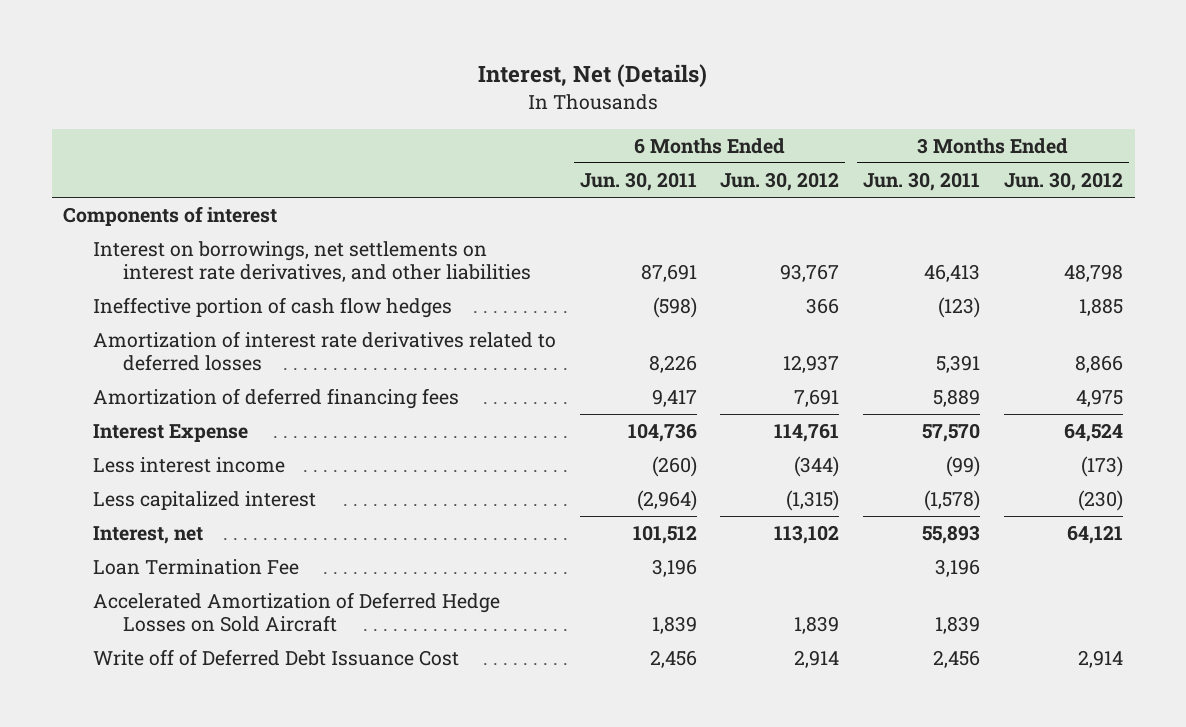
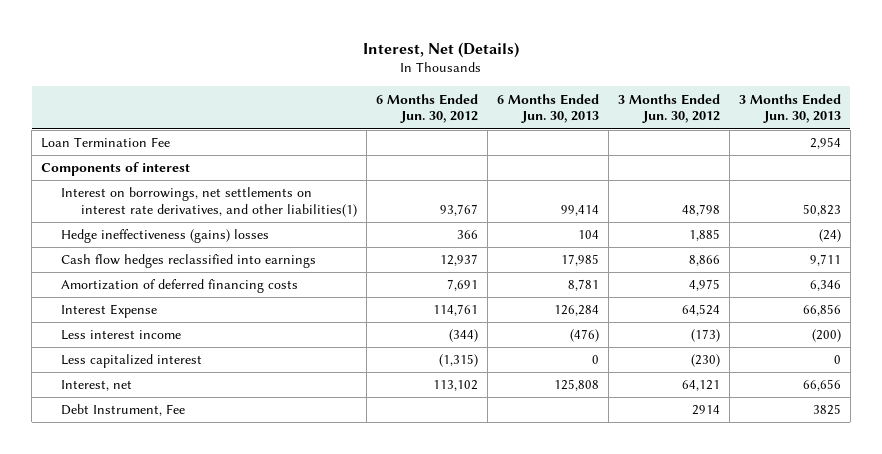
- | 6 Months Ended Jun. 30, 2011 | 6 Months Ended Jun. 30, 2012 | 3 Months Ended Jun. 30, 2011 | 3 Months Ended Jun. 30, 2012
+ | 6 Months Ended Jun. 30, 2012 | 6 Months Ended Jun. 30, 2013 | 3 Months Ended Jun. 30, 2012 | 3 Months Ended Jun. 30, 2013
moved up: Loan Termination Fee | | | | 2,954
- Interest on borrowings, net settlements on interest rate derivatives, and other liabilities | 87,691 | 93,767 | 46,413 | 48,798
- Ineffective portion of cash flow hedges | (598) | 366 | (123) | 1,885
- Amortization of interest rate derivatives related to deferred losses | 8,226 | 12,937 | 5,391 | 8,866
- Amortization of deferred financing fees | 9,417 | 7,691 | 5,889 | 4,975
+ Interest on borrowings, net settlements on interest rate derivatives, and other liabilities(1) | 93,767 | 99,414 | 48,798 | 50,823
+ Hedge ineffectiveness (gains) losses | 366 | 104 | 1,885 | (24)
+ Cash flow hedges reclassified into earnings | 12,937 | 17,985 | 8,866 | 9,711
+ Amortization of deferred financing costs | 7,691 | 8,781 | 4,975 | 6,346
- Accelerated Amortization of Deferred Hedge Losses on Sold Aircraft | 1,839 | 1,839 | 1,839 |
- Write off of Deferred Debt Issuance Cost | 2,456 | 2,914 | 2,456 | 2,914
+ Debt Instrument, Fee | | | 2914 | 3825

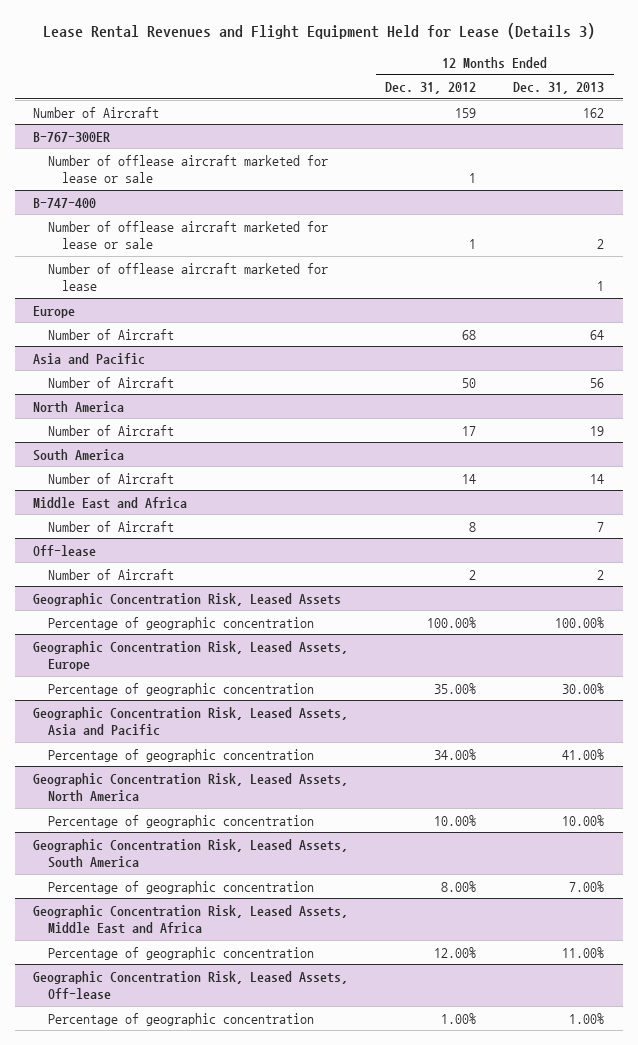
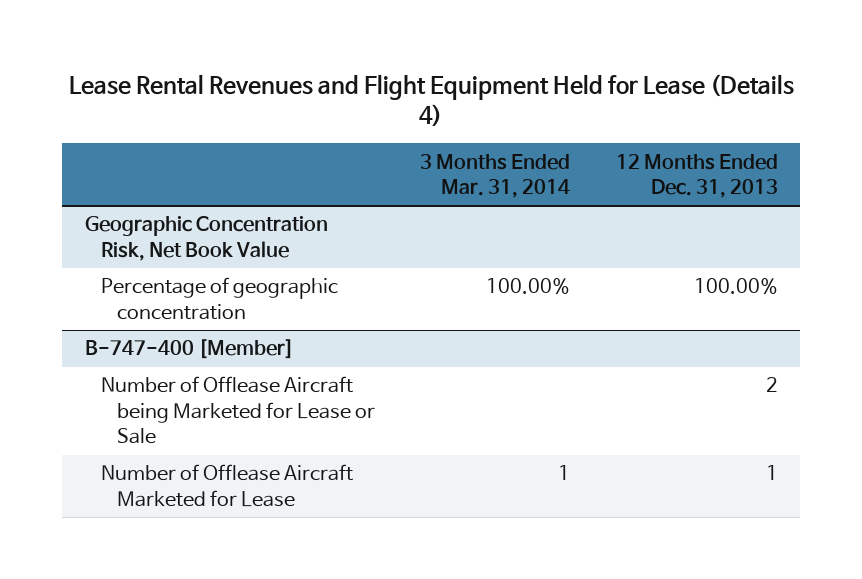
- Lease Rental Revenues and Flight Equipment Held for Lease (Details 3)
+ Lease Rental Revenues and Flight Equipment Held for Lease (Details 4)
- | 12 Months Ended Dec. 31, 2012 | 12 Months Ended Dec. 31, 2013
+ | 3 Months Ended Mar. 31, 2014 | 12 Months Ended Dec. 31, 2013
- Number of Aircraft | 159 | 162
- B-767-300ER
- Number of offlease aircraft marketed for lease or sale | 1 |
- B-747-400
- Number of offlease aircraft marketed for lease or sale | 1 | 2
- Number of offlease aircraft marketed for lease | | 1
- Europe
- Number of Aircraft | 68 | 64
- Asia and Pacific
- Number of Aircraft | 50 | 56
- North America
- Number of Aircraft | 17 | 19
- South America
- Number of Aircraft | 14 | 14
- Middle East and Africa
- Number of Aircraft | 8 | 7
- Off-lease
- Number of Aircraft | 2 | 2
- Geographic Concentration Risk, Leased Assets
+ Geographic Concentration Risk, Net Book Value
- Geographic Concentration Risk, Leased Assets, Europe
- Percentage of geographic concentration | 35.00% | 30.00%
- Geographic Concentration Risk, Leased Assets, Asia and Pacific
- Percentage of geographic concentration | 34.00% | 41.00%
- Geographic Concentration Risk, Leased Assets, North America
- Percentage of geographic concentration | 10.00% | 10.00%
- Geographic Concentration Risk, Leased Assets, South America
- Percentage of geographic concentration | 8.00% | 7.00%
- Geographic Concentration Risk, Leased Assets, Middle East and Africa
- Percentage of geographic concentration | 12.00% | 11.00%
- Geographic Concentration Risk, Leased Assets, Off-lease
- Percentage of geographic concentration | 1.00% | 1.00%
+ B-747-400 [Member]
+ Number of Offlease Aircraft being Marketed for Lease or Sale | | 2
+ Number of Offlease Aircraft Marketed for Lease | 1 | 1

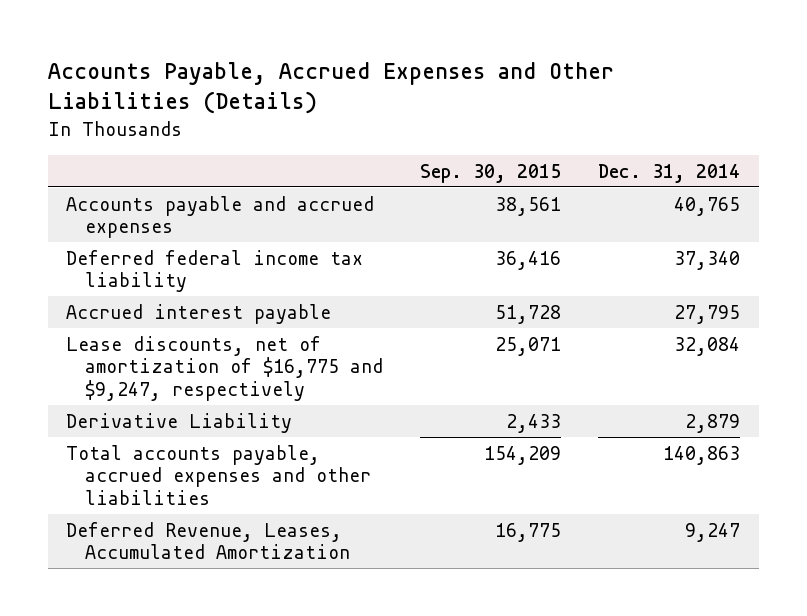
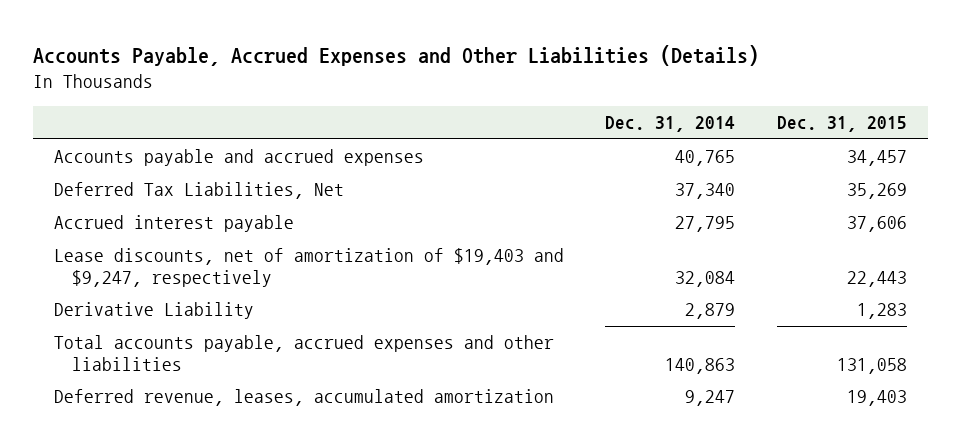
- | Sep. 30, 2015 | Dec. 31, 2014
+ | Dec. 31, 2014 | Dec. 31, 2015
- Deferred federal income tax liability | 36,416 | 37,340
+ Deferred Tax Liabilities, Net | 37,340 | 35,269
- Lease discounts, net of amortization of $16,775 and $9,247, respectively | 25,071 | 32,084
+ Lease discounts, net of amortization of $19,403 and $9,247, respectively | 32,084 | 22,443
- Deferred Revenue, Leases, Accumulated Amortization | 16,775 | 9,247
+ Deferred revenue, leases, accumulated amortization | 9,247 | 19,403

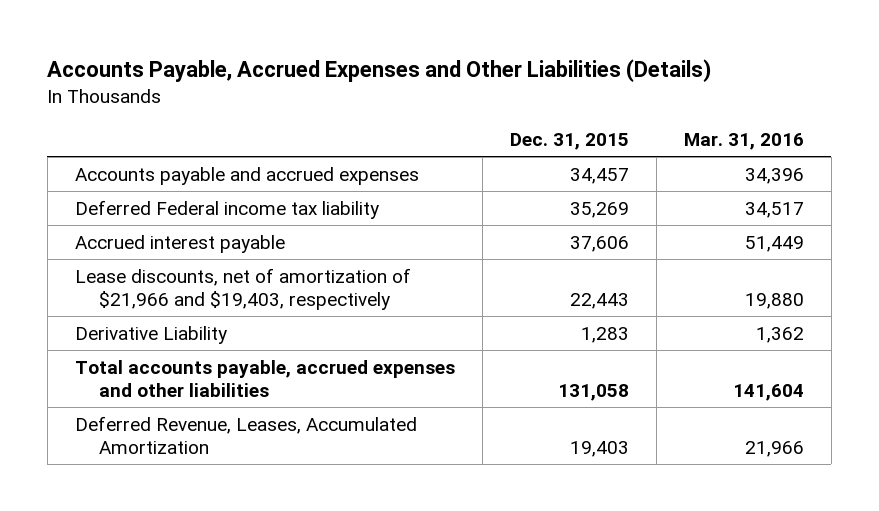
- | Dec. 31, 2014 | Dec. 31, 2015
+ | Dec. 31, 2015 | Mar. 31, 2016
- Deferred Tax Liabilities, Net | 37,340 | 35,269
+ Deferred Federal income tax liability | 35,269 | 34,517
- Lease discounts, net of amortization of $19,403 and $9,247, respectively | 32,084 | 22,443
+ Lease discounts, net of amortization of $21,966 and $19,403, respectively | 22,443 | 19,880
- Deferred revenue, leases, accumulated amortization | 9,247 | 19,403
+ Deferred Revenue, Leases, Accumulated Amortization | 19,403 | 21,966

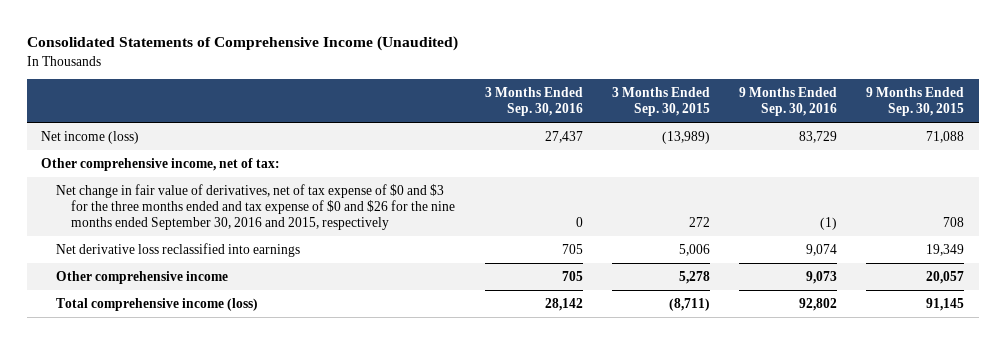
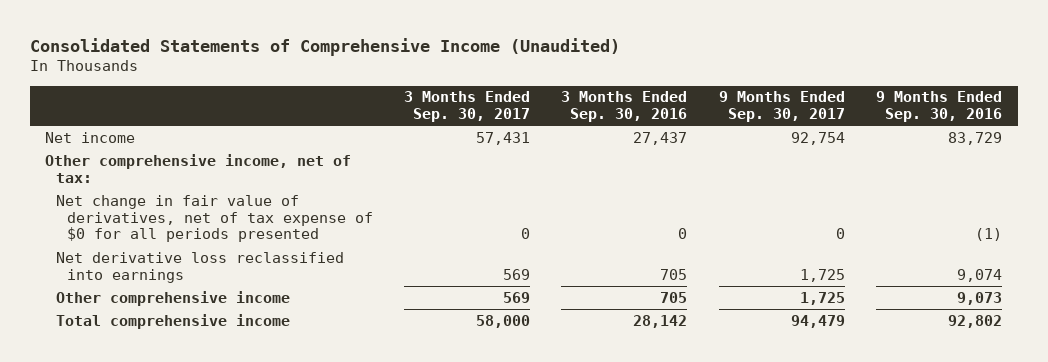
- | 3 Months Ended Sep. 30, 2016 | 3 Months Ended Sep. 30, 2015 | 9 Months Ended Sep. 30, 2016 | 9 Months Ended Sep. 30, 2015
+ | 3 Months Ended Sep. 30, 2017 | 3 Months Ended Sep. 30, 2016 | 9 Months Ended Sep. 30, 2017 | 9 Months Ended Sep. 30, 2016
- Net income (loss) | 27,437 | (13,989) | 83,729 | 71,088
+ Net income | 57,431 | 27,437 | 92,754 | 83,729
- Net change in fair value of derivatives, net of tax expense of $0 and $3 for the three months ended and tax expense of $0 and $26 for the nine months ended September 30, 2016 and 2015, respectively | 0 | 272 | (1) | 708
+ Net change in fair value of derivatives, net of tax expense of $0 for all periods presented | 0 | 0 | 0 | (1)
- Total comprehensive income (loss) | 28,142 | (8,711) | 92,802 | 91,145
+ Total comprehensive income | 58,000 | 28,142 | 94,479 | 92,802

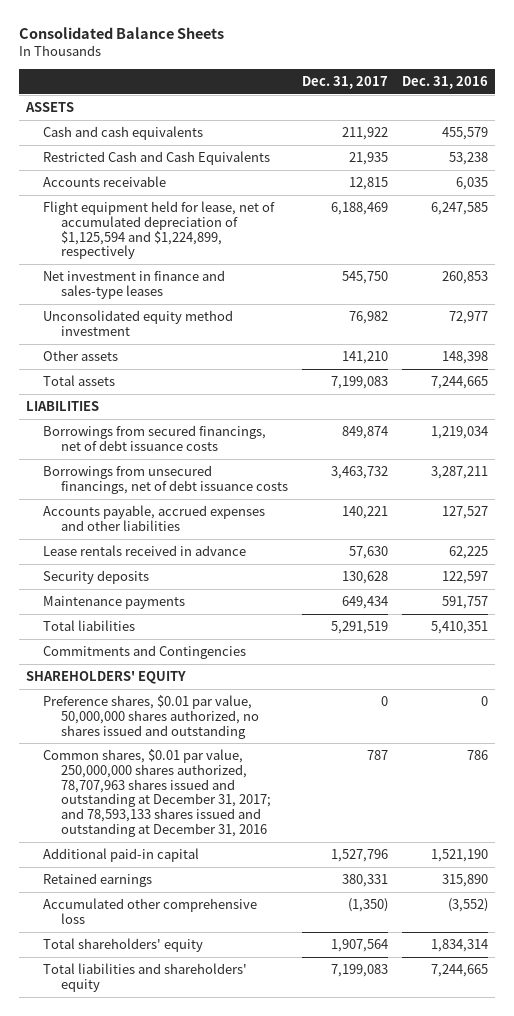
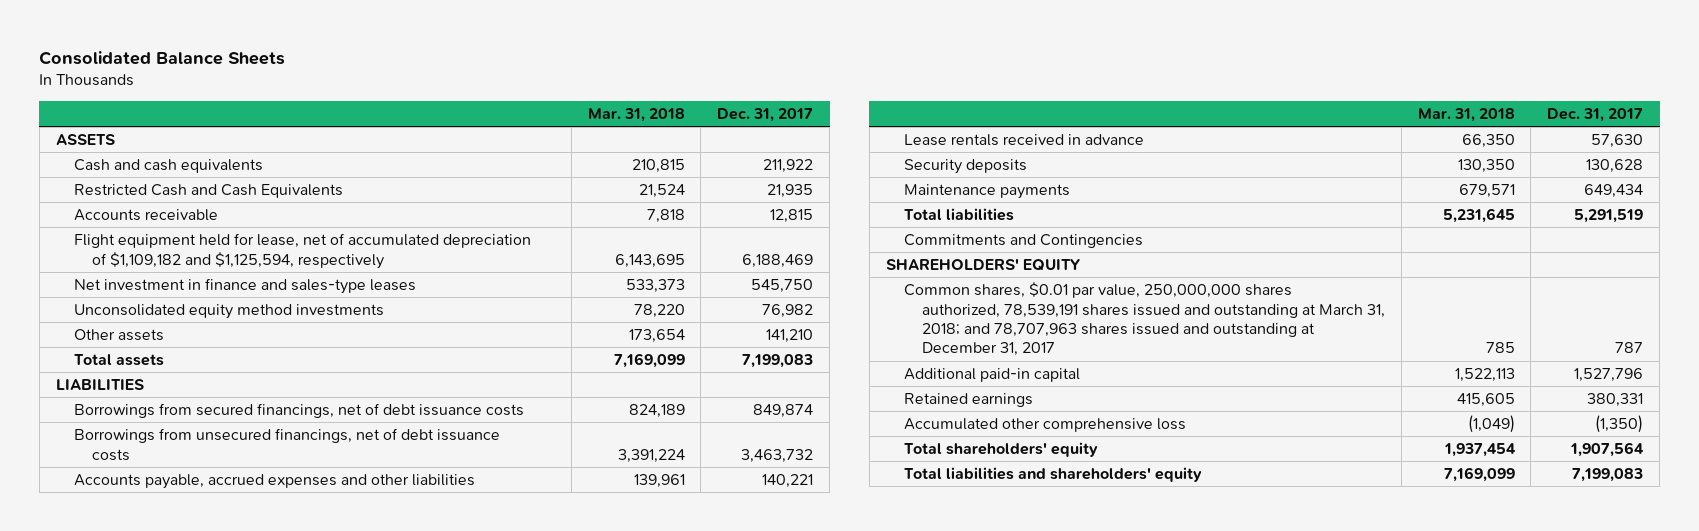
- | Dec. 31, 2017 | Dec. 31, 2016
+ | Mar. 31, 2018 | Dec. 31, 2017
- Flight equipment held for lease, net of accumulated depreciation of $1,125,594 and $1,224,899, respectively | 6,188,469 | 6,247,585
+ Flight equipment held for lease, net of accumulated depreciation of $1,109,182 and $1,125,594, respectively | 6,143,695 | 6,188,469
- Unconsolidated equity method investment | 76,982 | 72,977
+ Unconsolidated equity method investments | 78,220 | 76,982
- Preference shares, $0.01 par value, 50,000,000 shares authorized, no shares issued and outstanding | 0 | 0
- Common shares, $0.01 par value, 250,000,000 shares authorized, 78,707,963 shares issued and outstanding at December 31, 2017; and 78,593,133 shares issued and outstanding at December 31, 2016 | 787 | 786
+ Common shares, $0.01 par value, 250,000,000 shares authorized, 78,539,191 shares issued and outstanding at March 31, 2018; and 78,707,963 shares issued and outstanding at December 31, 2017 | 785 | 787

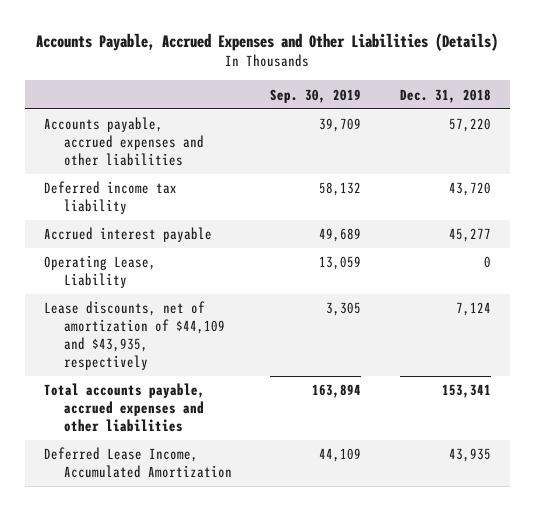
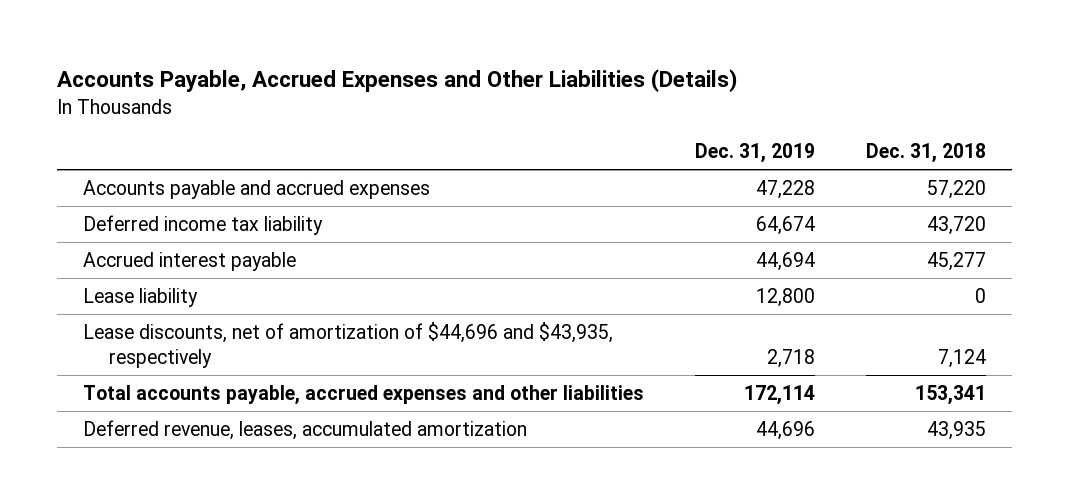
- | Sep. 30, 2019 | Dec. 31, 2018
+ | Dec. 31, 2019 | Dec. 31, 2018
- Accounts payable, accrued expenses and other liabilities | 39,709 | 57,220
+ Accounts payable and accrued expenses | 47,228 | 57,220
- Operating Lease, Liability | 13,059 | 0
- Lease discounts, net of amortization of $44,109 and $43,935, respectively | 3,305 | 7,124
+ Lease liability | 12,800 | 0
+ Lease discounts, net of amortization of $44,696 and $43,935, respectively | 2,718 | 7,124
- Deferred Lease Income, Accumulated Amortization | 44,109 | 43,935
+ Deferred revenue, leases, accumulated amortization | 44,696 | 43,935

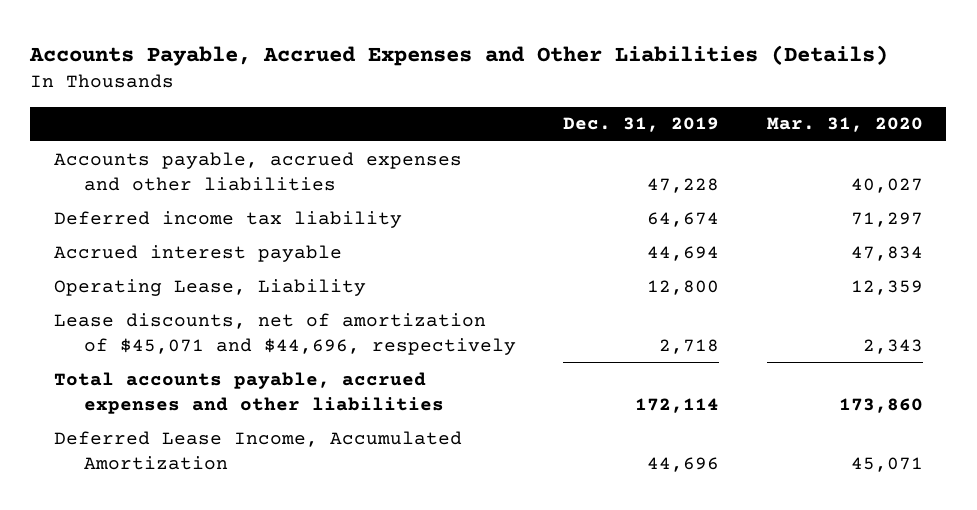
- | Dec. 31, 2019 | Dec. 31, 2018
+ | Dec. 31, 2019 | Mar. 31, 2020
- Accounts payable and accrued expenses | 47,228 | 57,220
+ Accounts payable, accrued expenses and other liabilities | 47,228 | 40,027
- Lease liability | 12,800 | 0
- Lease discounts, net of amortization of $44,696 and $43,935, respectively | 2,718 | 7,124
+ Operating Lease, Liability | 12,800 | 12,359
+ Lease discounts, net of amortization of $45,071 and $44,696, respectively | 2,718 | 2,343
- Deferred revenue, leases, accumulated amortization | 44,696 | 43,935
+ Deferred Lease Income, Accumulated Amortization | 44,696 | 45,071

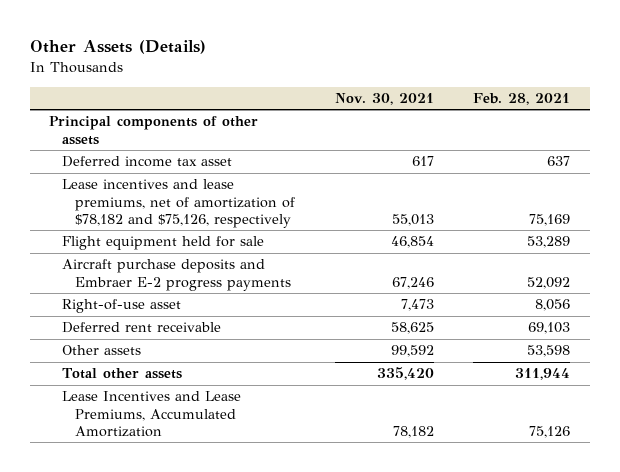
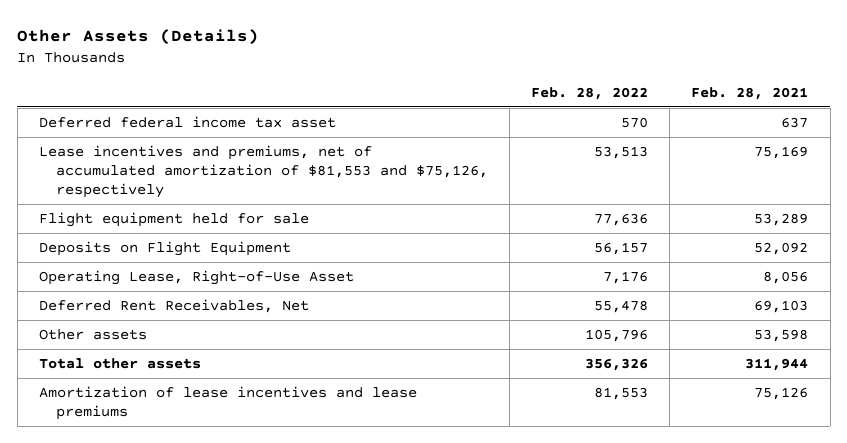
- | Nov. 30, 2021 | Feb. 28, 2021
+ | Feb. 28, 2022 | Feb. 28, 2021
- Principal components of other assets
- Deferred income tax asset | 617 | 637
- Lease incentives and lease premiums, net of amortization of $78,182 and $75,126, respectively | 55,013 | 75,169
+ Deferred federal income tax asset | 570 | 637
+ Lease incentives and premiums, net of accumulated amortization of $81,553 and $75,126, respectively | 53,513 | 75,169
- Aircraft purchase deposits and Embraer E-2 progress payments | 67,246 | 52,092
- Right-of-use asset | 7,473 | 8,056
- Deferred rent receivable | 58,625 | 69,103
+ Deposits on Flight Equipment | 56,157 | 52,092
+ Operating Lease, Right-of-Use Asset | 7,176 | 8,056
+ Deferred Rent Receivables, Net | 55,478 | 69,103
- Lease Incentives and Lease Premiums, Accumulated Amortization | 78,182 | 75,126
+ Amortization of lease incentives and lease premiums | 81,553 | 75,126

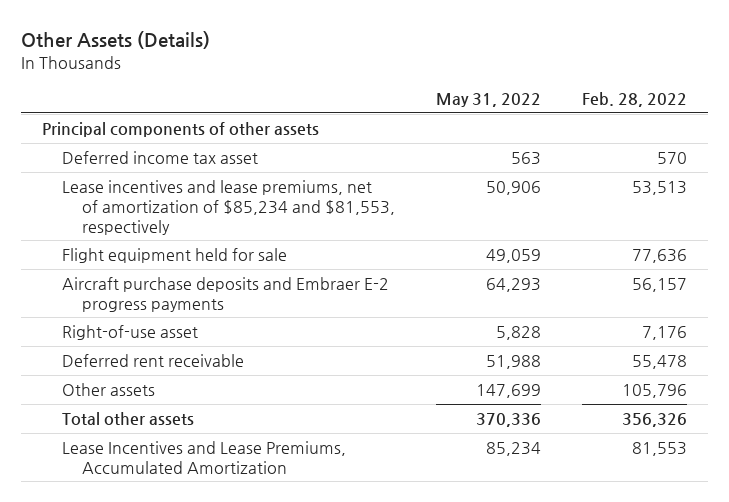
- | Feb. 28, 2022 | Feb. 28, 2021
+ | May 31, 2022 | Feb. 28, 2022
- Deferred federal income tax asset | 570 | 637
- Lease incentives and premiums, net of accumulated amortization of $81,553 and $75,126, respectively | 53,513 | 75,169
+ Principal components of other assets
+ Deferred income tax asset | 563 | 570
+ Lease incentives and lease premiums, net of amortization of $85,234 and $81,553, respectively | 50,906 | 53,513
- Deposits on Flight Equipment | 56,157 | 52,092
- Operating Lease, Right-of-Use Asset | 7,176 | 8,056
- Deferred Rent Receivables, Net | 55,478 | 69,103
+ Aircraft purchase deposits and Embraer E-2 progress payments | 64,293 | 56,157
+ Right-of-use asset | 5,828 | 7,176
+ Deferred rent receivable | 51,988 | 55,478
- Amortization of lease incentives and lease premiums | 81,553 | 75,126
+ Lease Incentives and Lease Premiums, Accumulated Amortization | 85,234 | 81,553

